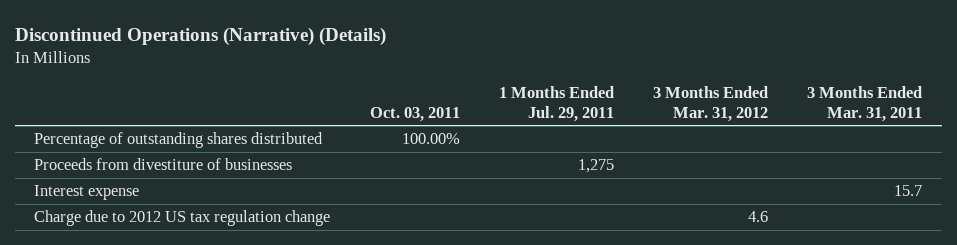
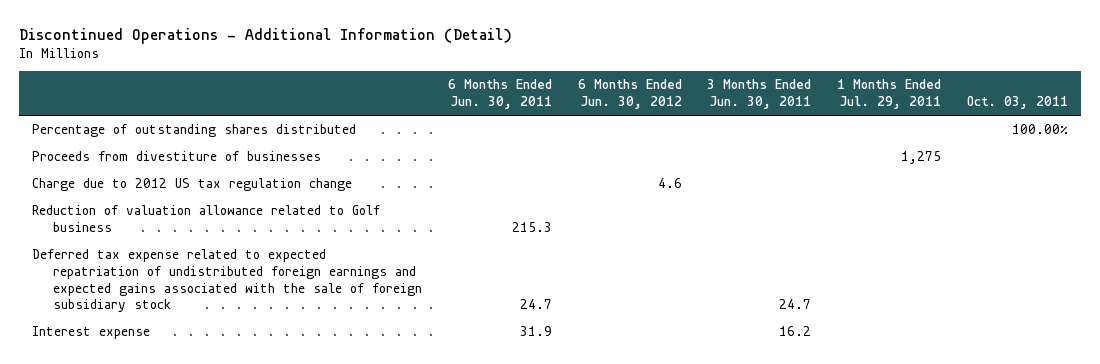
- Discontinued Operations (Narrative) (Details)
+ Discontinued Operations - Additional Information (Detail)
- | Oct. 03, 2011 | 1 Months Ended Jul. 29, 2011 | 3 Months Ended Mar. 31, 2012 | 3 Months Ended Mar. 31, 2011
+ | 6 Months Ended Jun. 30, 2011 | 6 Months Ended Jun. 30, 2012 | 3 Months Ended Jun. 30, 2011 | 1 Months Ended Jul. 29, 2011 | Oct. 03, 2011
+ Reduction of valuation allowance related to Golf business | 215.3 | | | |
+ Deferred tax expense related to expected repatriation of undistributed foreign earnings and expected gains associated with the sale of foreign subsidiary stock | 24.7 | | 24.7 | |
moved down: Interest expense | 31.9 | | 16.2 | |

